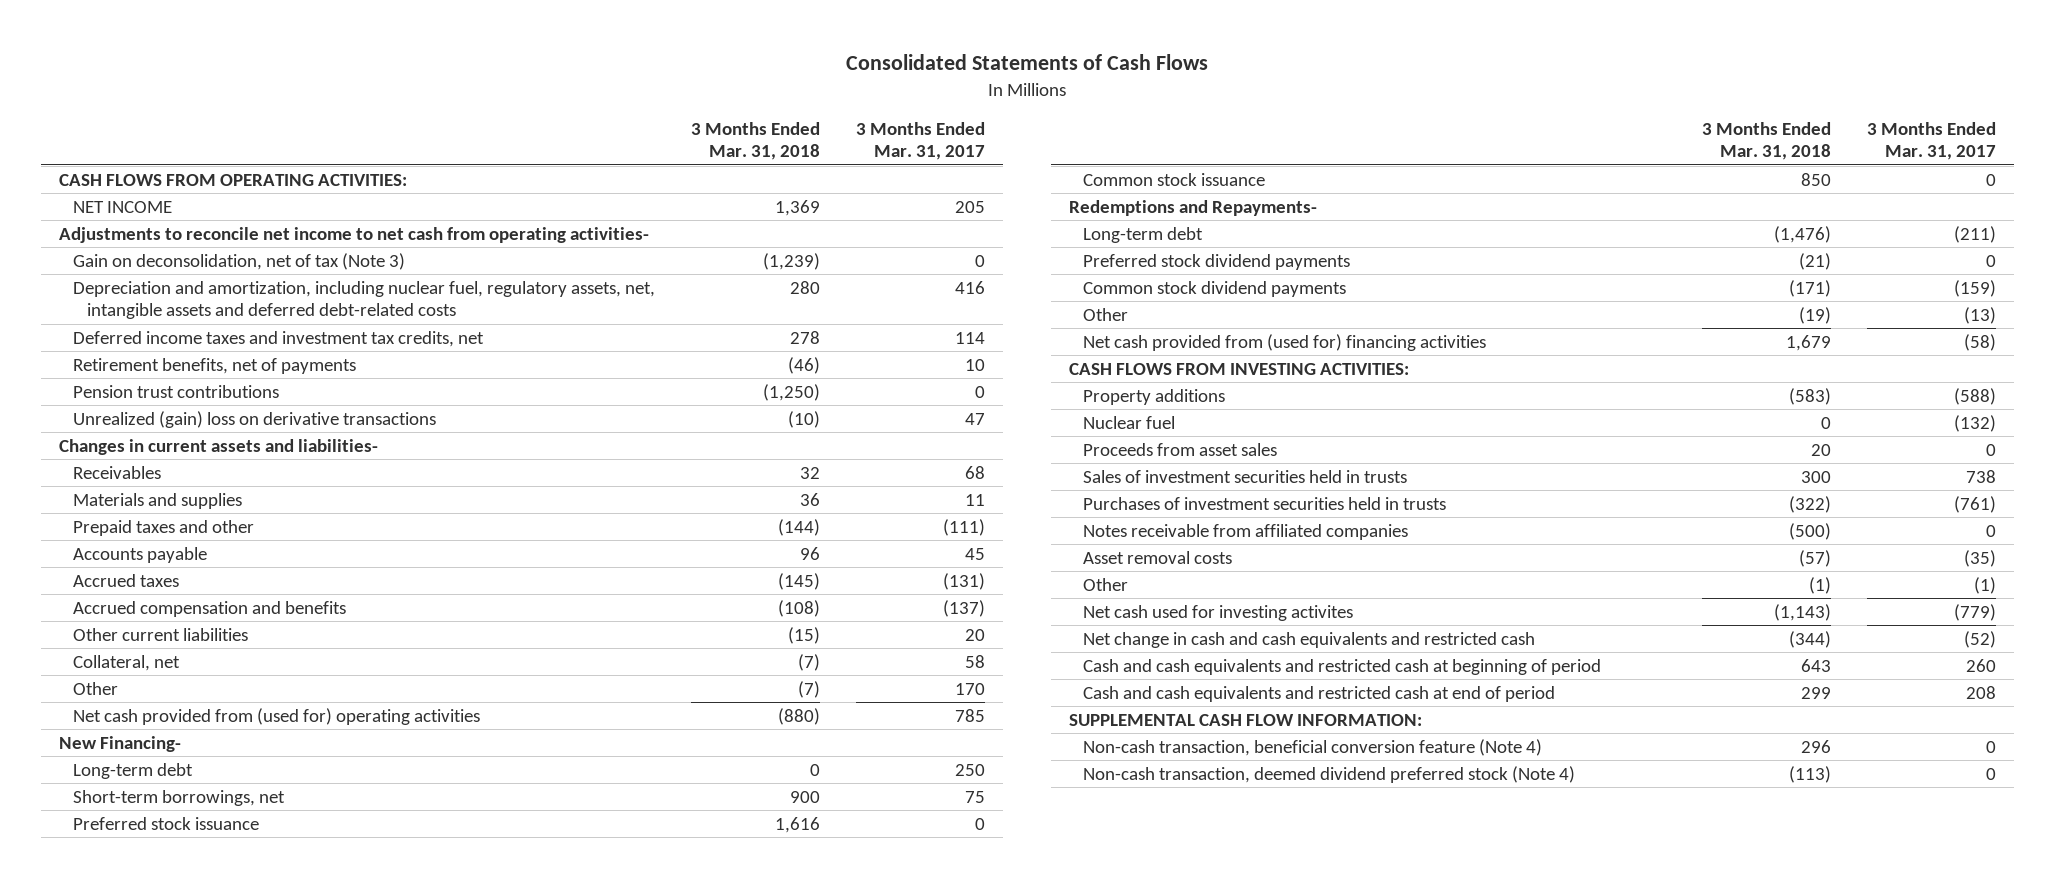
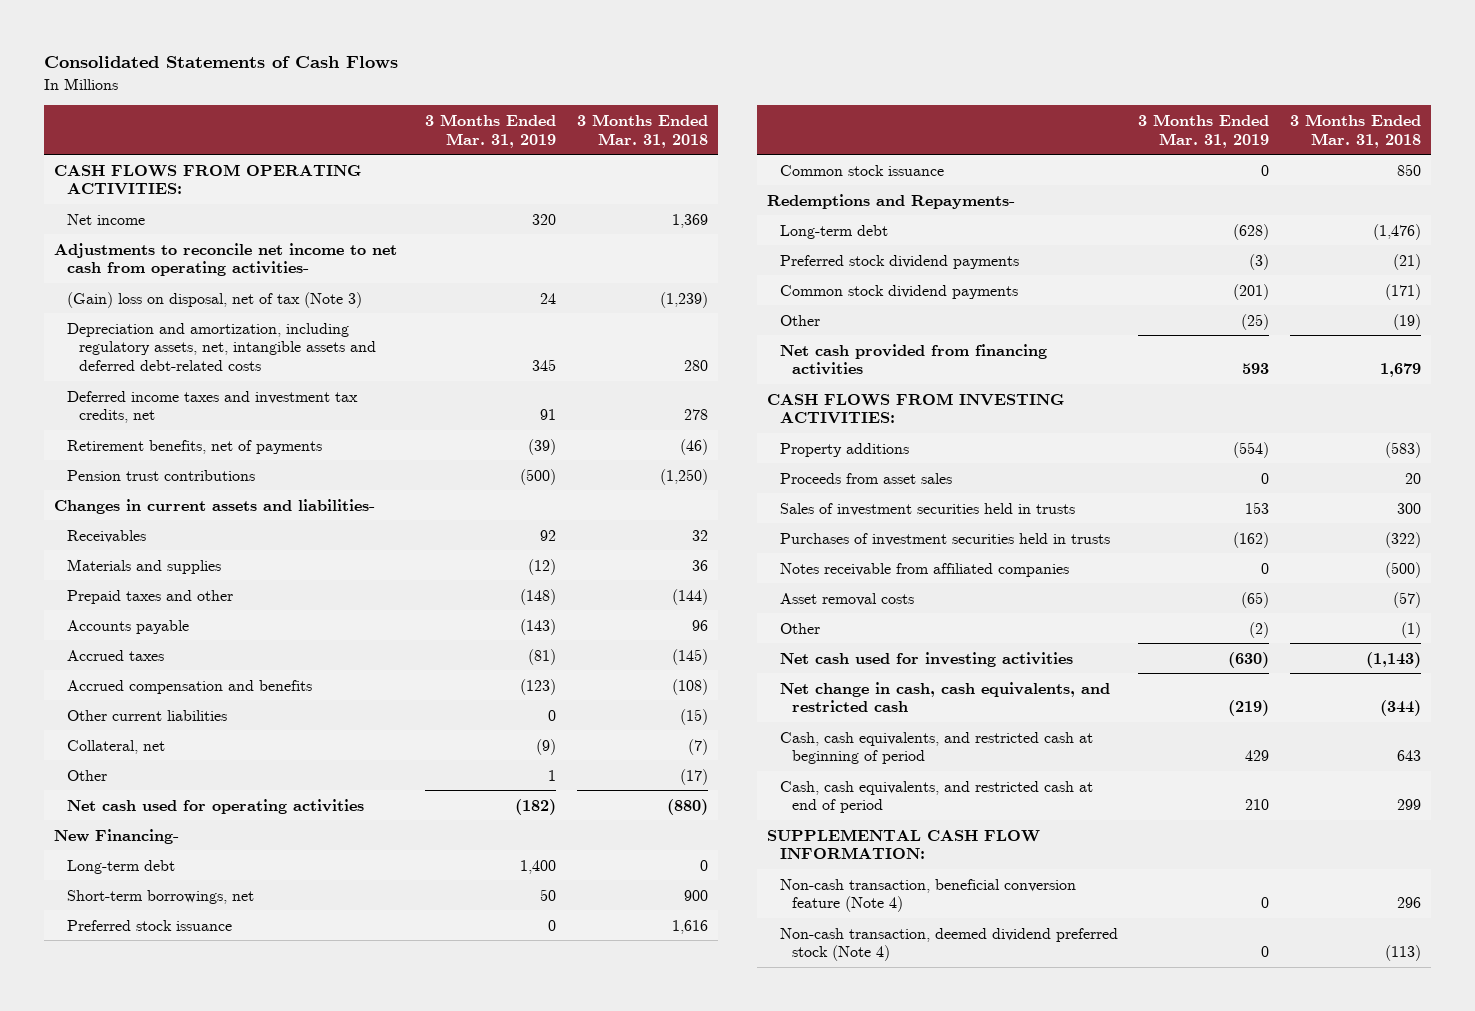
- | 3 Months Ended Mar. 31, 2018 | 3 Months Ended Mar. 31, 2017
+ | 3 Months Ended Mar. 31, 2019 | 3 Months Ended Mar. 31, 2018
- NET INCOME | 1,369 | 205
+ Net income | 320 | 1,369
- Gain on deconsolidation, net of tax (Note 3) | (1,239) | 0
- Depreciation and amortization, including nuclear fuel, regulatory assets, net, intangible assets and deferred debt-related costs | 280 | 416
+ (Gain) loss on disposal, net of tax (Note 3) | 24 | (1,239)
+ Depreciation and amortization, including regulatory assets, net, intangible assets and deferred debt-related costs | 345 | 280
- Unrealized (gain) loss on derivative transactions | (10) | 47
- Other | (7) | 170
- Net cash provided from (used for) operating activities | (880) | 785
+ Other | 1 | (17)
+ Net cash used for operating activities | (182) | (880)
- Net cash provided from (used for) financing activities | 1,679 | (58)
+ Net cash provided from financing activities | 593 | 1,679
- Nuclear fuel | 0 | (132)
- Net cash used for investing activites | (1,143) | (779)
- Net change in cash and cash equivalents and restricted cash | (344) | (52)
- Cash and cash equivalents and restricted cash at beginning of period | 643 | 260
- Cash and cash equivalents and restricted cash at end of period | 299 | 208
+ Net cash used for investing activities | (630) | (1,143)
+ Net change in cash, cash equivalents, and restricted cash | (219) | (344)
+ Cash, cash equivalents, and restricted cash at beginning of period | 429 | 643
+ Cash, cash equivalents, and restricted cash at end of period | 210 | 299

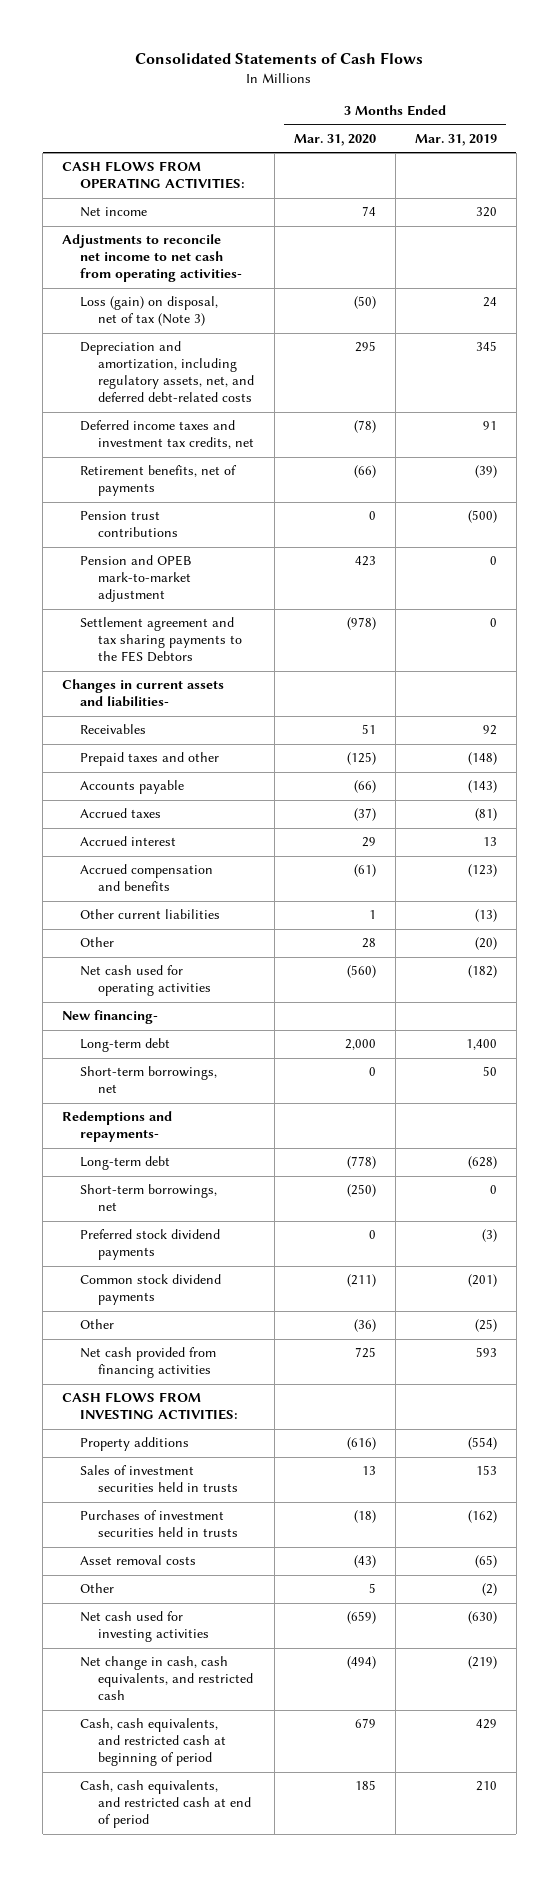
- | 3 Months Ended Mar. 31, 2019 | 3 Months Ended Mar. 31, 2018
+ | 3 Months Ended Mar. 31, 2020 | 3 Months Ended Mar. 31, 2019
- (Gain) loss on disposal, net of tax (Note 3) | 24 | (1,239)
- Depreciation and amortization, including regulatory assets, net, intangible assets and deferred debt-related costs | 345 | 280
+ Loss (gain) on disposal, net of tax (Note 3) | (50) | 24
+ Depreciation and amortization, including regulatory assets, net, and deferred debt-related costs | 295 | 345
+ Pension and OPEB mark-to-market adjustment | 423 | 0
+ Settlement agreement and tax sharing payments to the FES Debtors | (978) | 0
- Materials and supplies | (12) | 36
+ Accrued interest | 29 | 13
- Other current liabilities | 0 | (15)
- Collateral, net | (9) | (7)
- Other | 1 | (17)
+ Other current liabilities | 1 | (13)
+ Other | 28 | (20)
- New Financing-
+ New financing-
- Preferred stock issuance | 0 | 1,616
- Common stock issuance | 0 | 850
- Redemptions and Repayments-
+ Redemptions and repayments-
+ Short-term borrowings, net | (250) | 0
- Proceeds from asset sales | 0 | 20
- Notes receivable from affiliated companies | 0 | (500)
- SUPPLEMENTAL CASH FLOW INFORMATION:
- Non-cash transaction, beneficial conversion feature (Note 4) | 0 | 296
- Non-cash transaction, deemed dividend preferred stock (Note 4) | 0 | (113)

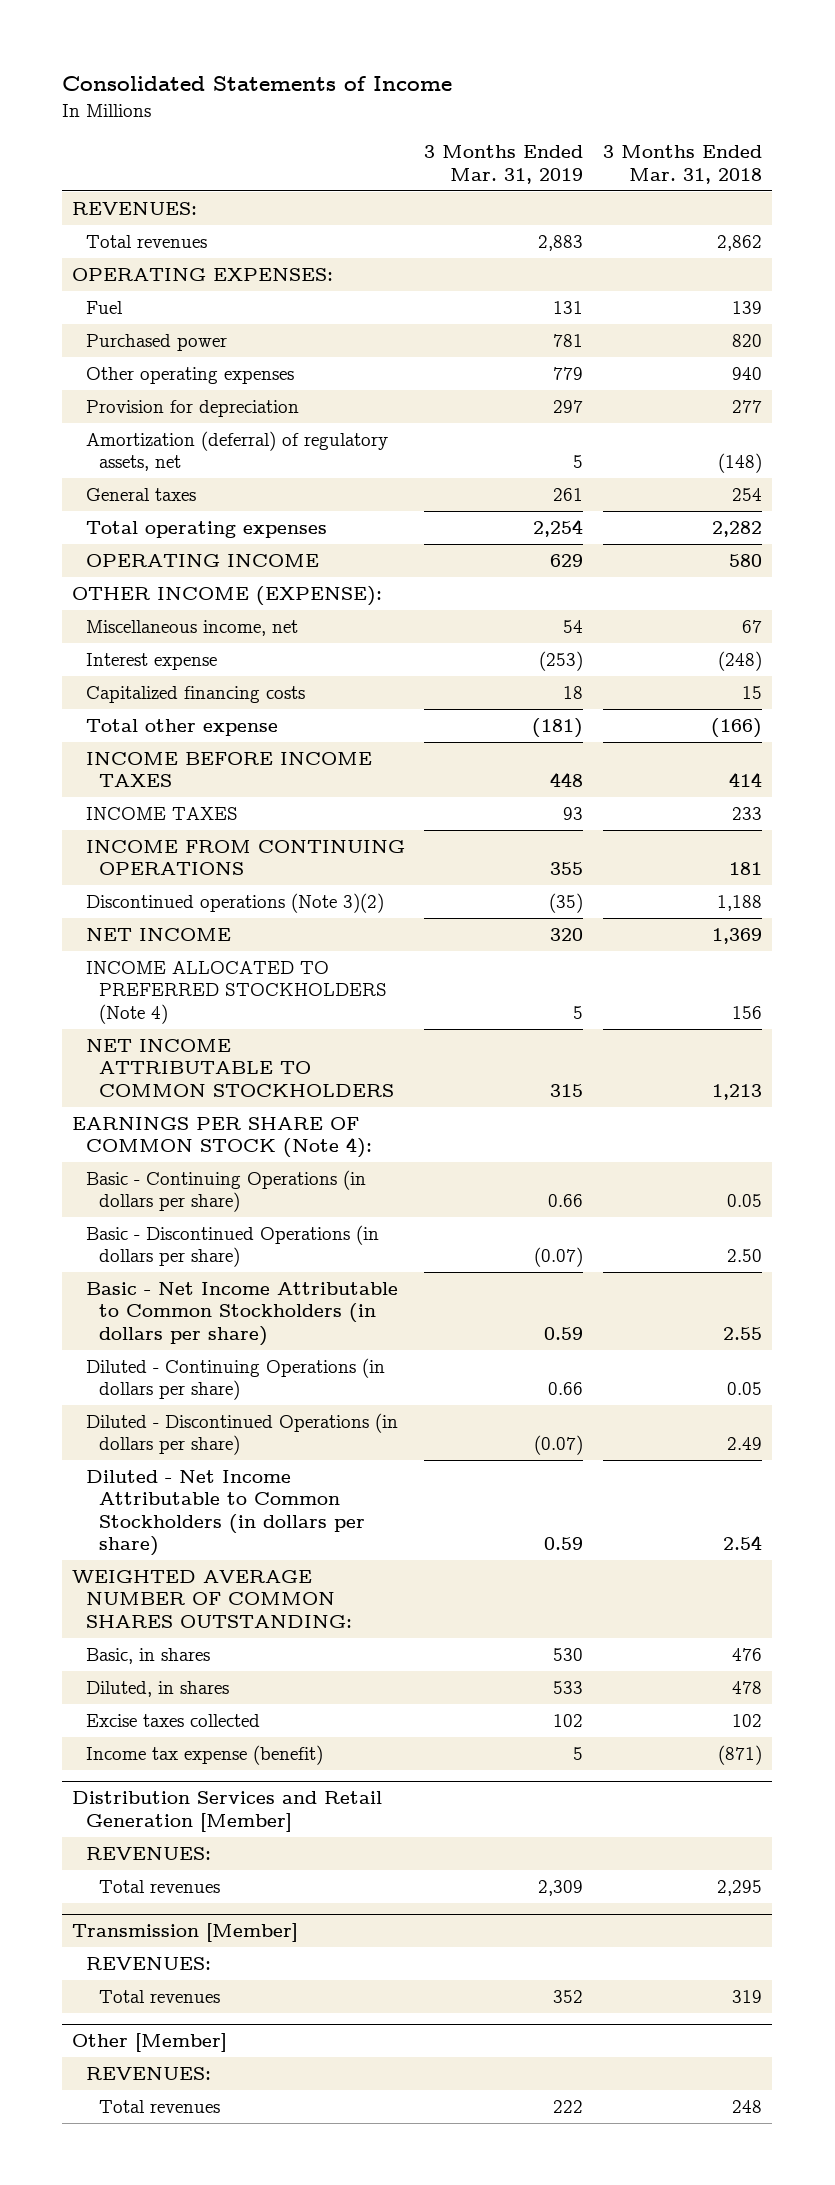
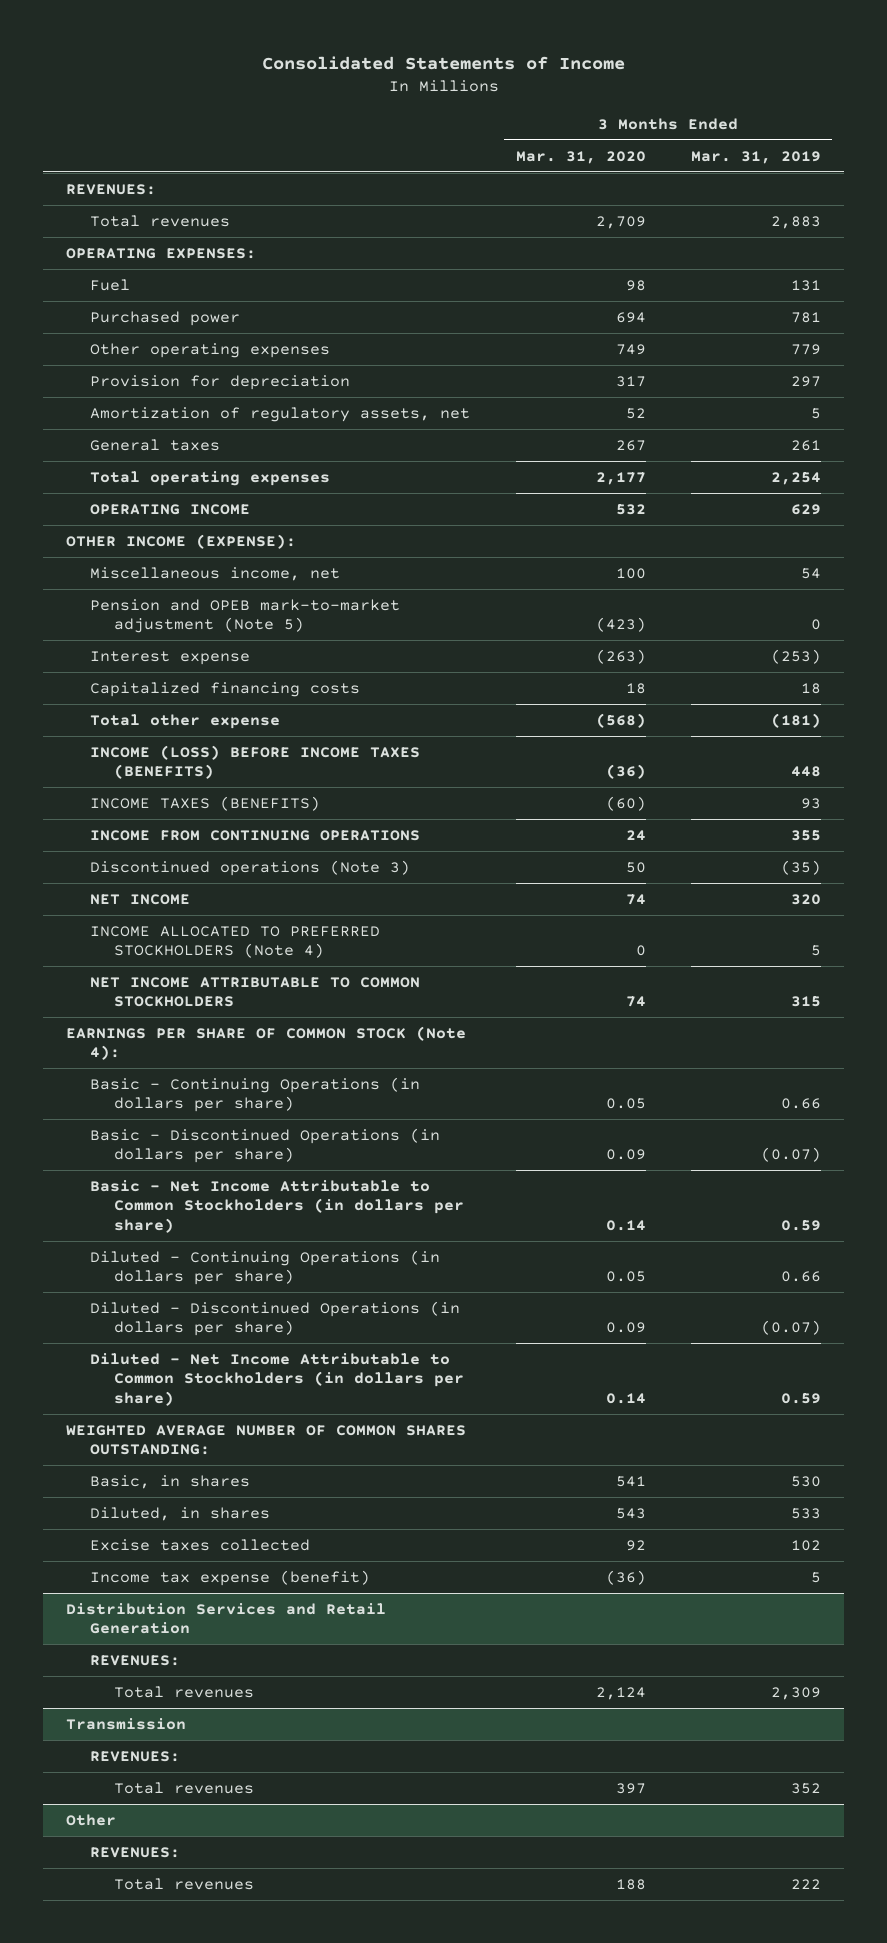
- | 3 Months Ended Mar. 31, 2019 | 3 Months Ended Mar. 31, 2018
+ | 3 Months Ended Mar. 31, 2020 | 3 Months Ended Mar. 31, 2019
- Amortization (deferral) of regulatory assets, net | 5 | (148)
+ Amortization of regulatory assets, net | 52 | 5
+ Pension and OPEB mark-to-market adjustment (Note 5) | (423) | 0
- INCOME BEFORE INCOME TAXES | 448 | 414
- INCOME TAXES | 93 | 233
+ INCOME (LOSS) BEFORE INCOME TAXES (BENEFITS) | (36) | 448
+ INCOME TAXES (BENEFITS) | (60) | 93
- Discontinued operations (Note 3)(2) | (35) | 1,188
+ Discontinued operations (Note 3) | 50 | (35)
- Distribution Services and Retail Generation [Member]
+ Distribution Services and Retail Generation
- Transmission [Member]
+ Transmission
- Other [Member]
+ Other

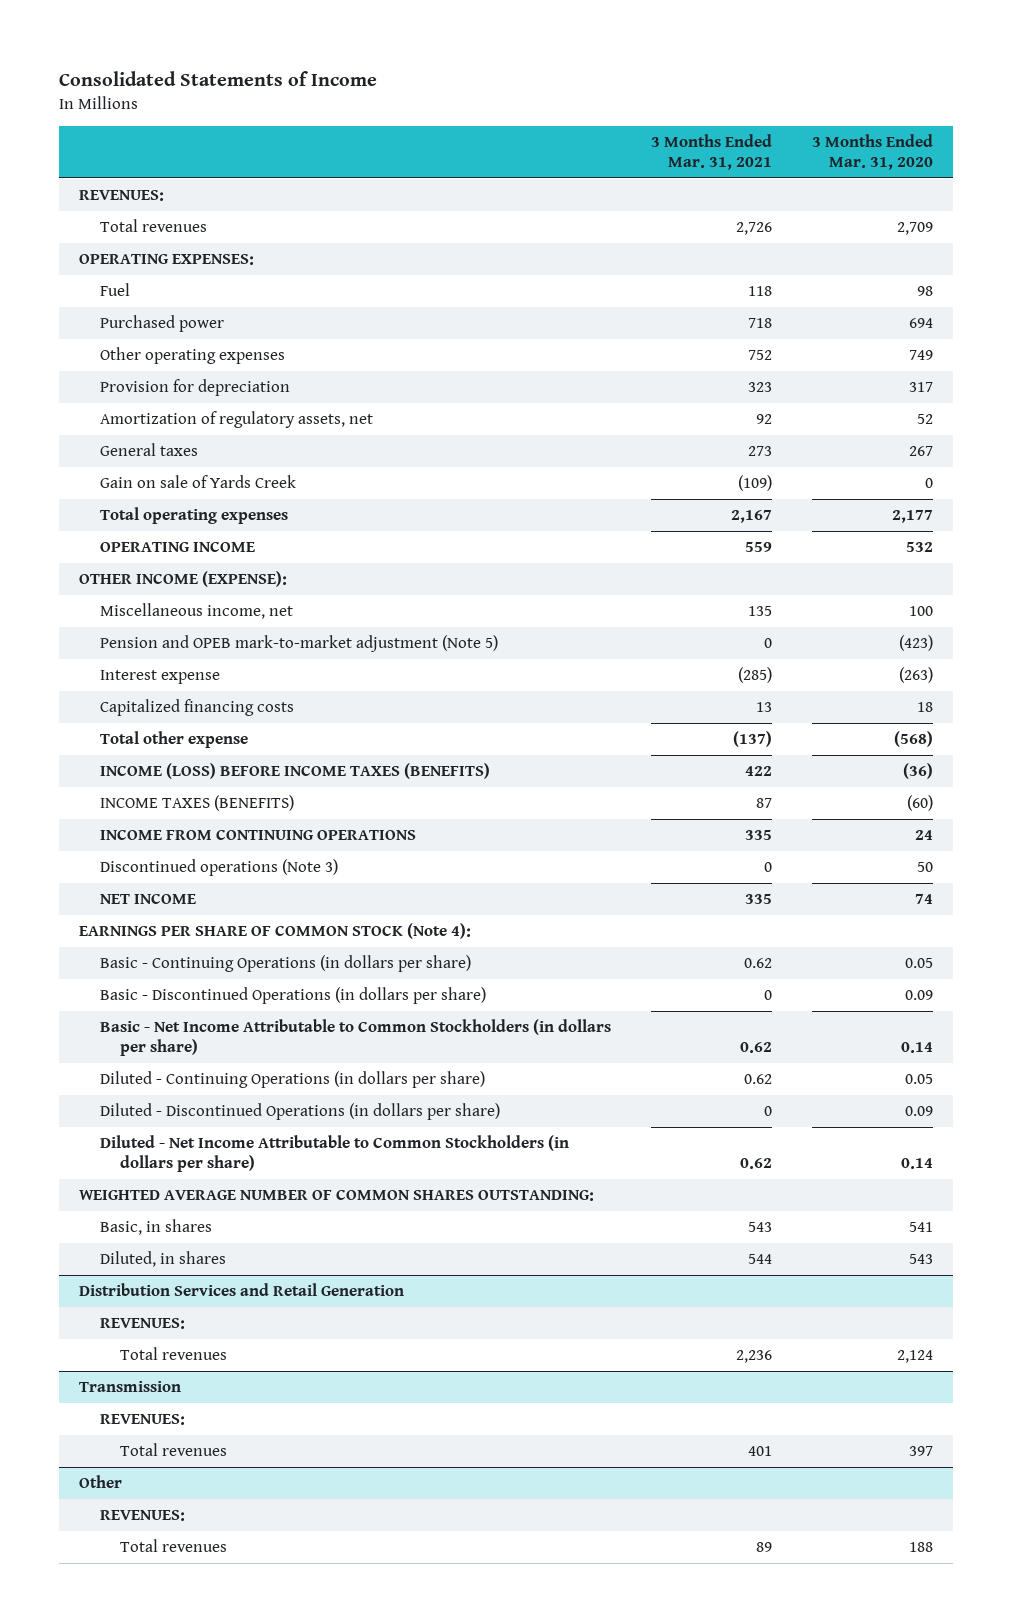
- | 3 Months Ended Mar. 31, 2020 | 3 Months Ended Mar. 31, 2019
+ | 3 Months Ended Mar. 31, 2021 | 3 Months Ended Mar. 31, 2020
+ Gain on sale of Yards Creek | (109) | 0
- INCOME ALLOCATED TO PREFERRED STOCKHOLDERS (Note 4) | 0 | 5
- NET INCOME ATTRIBUTABLE TO COMMON STOCKHOLDERS | 74 | 315
- Excise taxes collected | 92 | 102
- Income tax expense (benefit) | (36) | 5

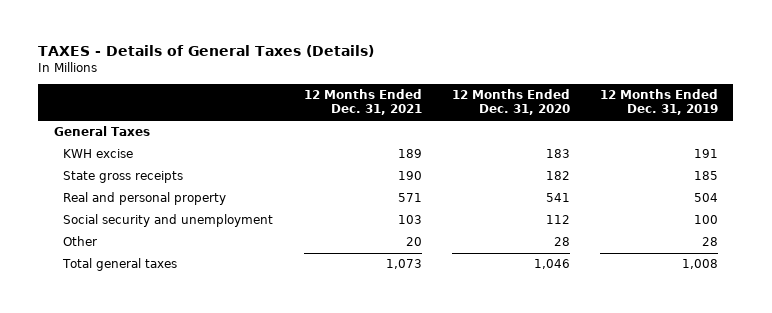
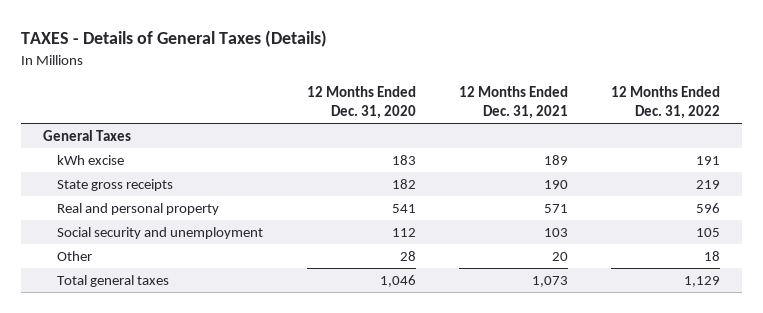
- | 12 Months Ended Dec. 31, 2021 | 12 Months Ended Dec. 31, 2020 | 12 Months Ended Dec. 31, 2019
+ | 12 Months Ended Dec. 31, 2020 | 12 Months Ended Dec. 31, 2021 | 12 Months Ended Dec. 31, 2022
- KWH excise | 189 | 183 | 191
+ kWh excise | 183 | 189 | 191

